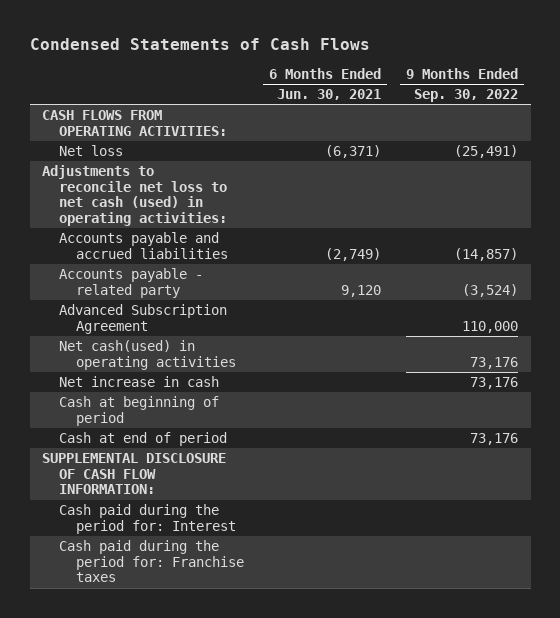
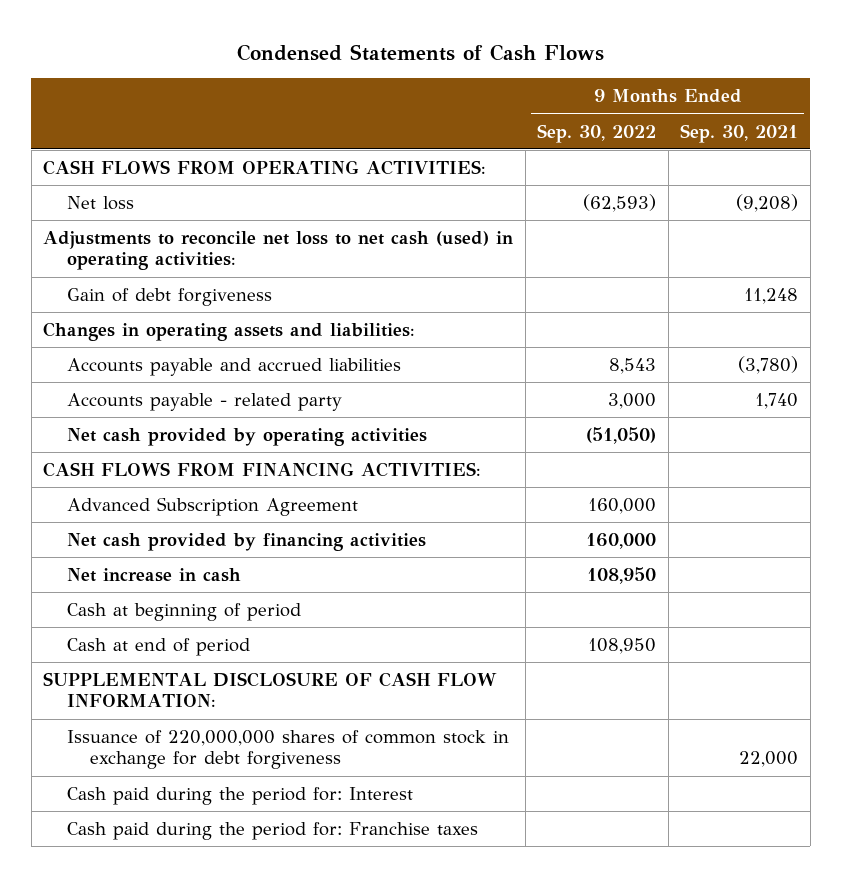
- | 6 Months Ended Jun. 30, 2021 | 9 Months Ended Sep. 30, 2022
+ | 9 Months Ended Sep. 30, 2022 | 9 Months Ended Sep. 30, 2021
- Net loss | (6,371) | (25,491)
+ Net loss | (62,593) | (9,208)
- Accounts payable and accrued liabilities | (2,749) | (14,857)
- Accounts payable - related party | 9,120 | (3,524)
- Advanced Subscription Agreement | | 110,000
- Net cash(used) in operating activities | | 73,176
- Net increase in cash | | 73,176
+ Gain of debt forgiveness | | 11,248
+ Changes in operating assets and liabilities:
+ Accounts payable and accrued liabilities | 8,543 | (3,780)
+ Accounts payable - related party | 3,000 | 1,740
+ Net cash provided by operating activities | (51,050) |
+ CASH FLOWS FROM FINANCING ACTIVITIES:
+ Advanced Subscription Agreement | 160,000 |
+ Net cash provided by financing activities | 160,000 |
+ Net increase in cash | 108,950 |
- Cash at end of period | | 73,176
+ Cash at end of period | 108,950 |
+ Issuance of 220,000,000 shares of common stock in exchange for debt forgiveness | | 22,000

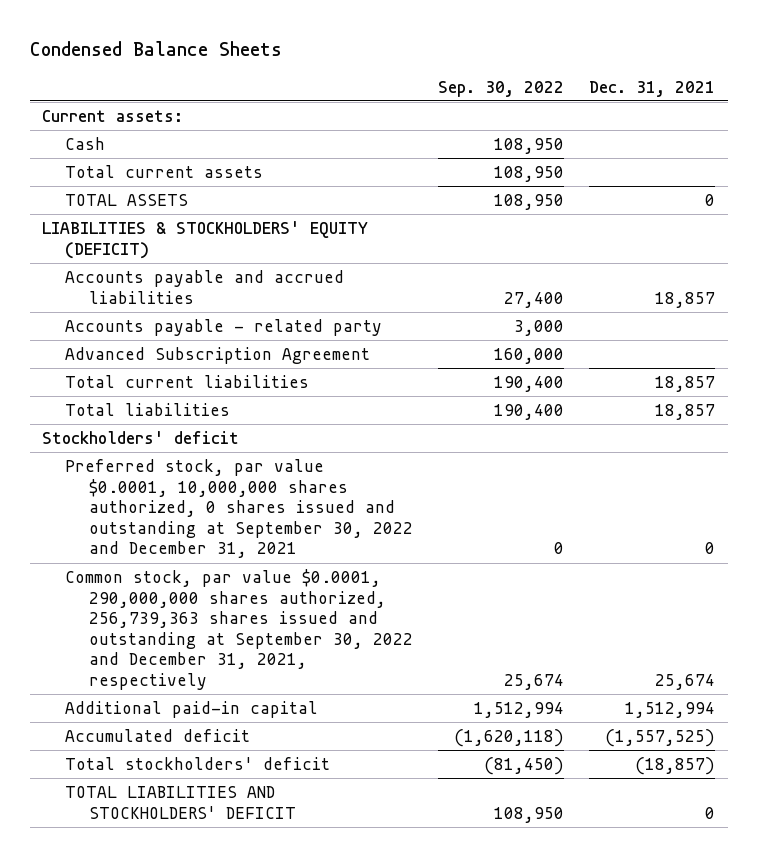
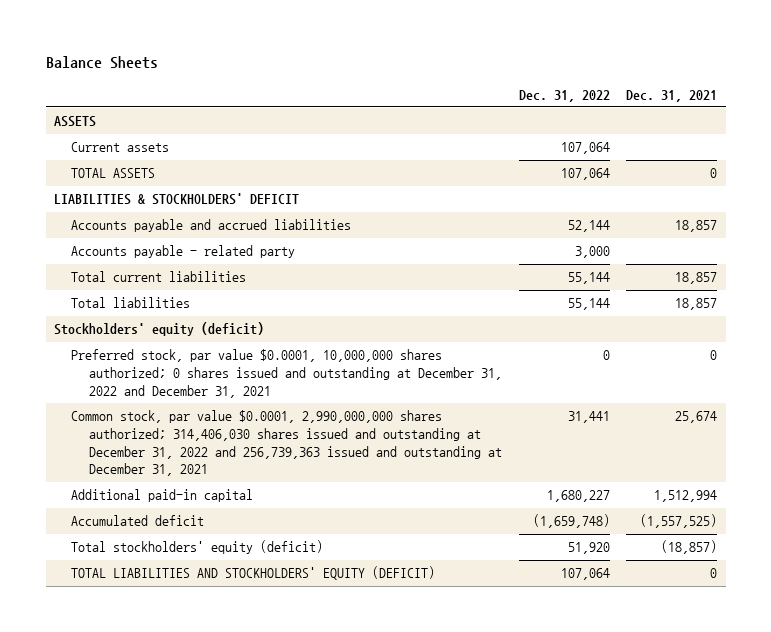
- Condensed Balance Sheets
+ Balance Sheets
- | Sep. 30, 2022 | Dec. 31, 2021
+ | Dec. 31, 2022 | Dec. 31, 2021
- Current assets:
- Cash | 108,950 |
- Total current assets | 108,950 |
+ ASSETS
+ Current assets | 107,064 |
- LIABILITIES & STOCKHOLDERS' EQUITY (DEFICIT)
+ LIABILITIES & STOCKHOLDERS' DEFICIT
- Advanced Subscription Agreement | 160,000 |
- Stockholders' deficit
- Preferred stock, par value $0.0001, 10,000,000 shares authorized, 0 shares issued and outstanding at September 30, 2022 and December 31, 2021 | 0 | 0
- Common stock, par value $0.0001, 290,000,000 shares authorized, 256,739,363 shares issued and outstanding at September 30, 2022 and December 31, 2021, respectively | 25,674 | 25,674
+ Stockholders' equity (deficit)
+ Preferred stock, par value $0.0001, 10,000,000 shares authorized; 0 shares issued and outstanding at December 31, 2022 and December 31, 2021 | 0 | 0
+ Common stock, par value $0.0001, 2,990,000,000 shares authorized; 314,406,030 shares issued and outstanding at December 31, 2022 and 256,739,363 issued and outstanding at December 31, 2021 | 31,441 | 25,674
- Total stockholders' deficit | (81,450) | (18,857)
- TOTAL LIABILITIES AND STOCKHOLDERS' DEFICIT | 108,950 | 0
+ Total stockholders' equity (deficit) | 51,920 | (18,857)
+ TOTAL LIABILITIES AND STOCKHOLDERS' EQUITY (DEFICIT) | 107,064 | 0

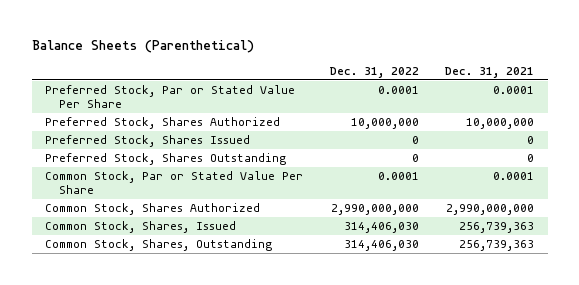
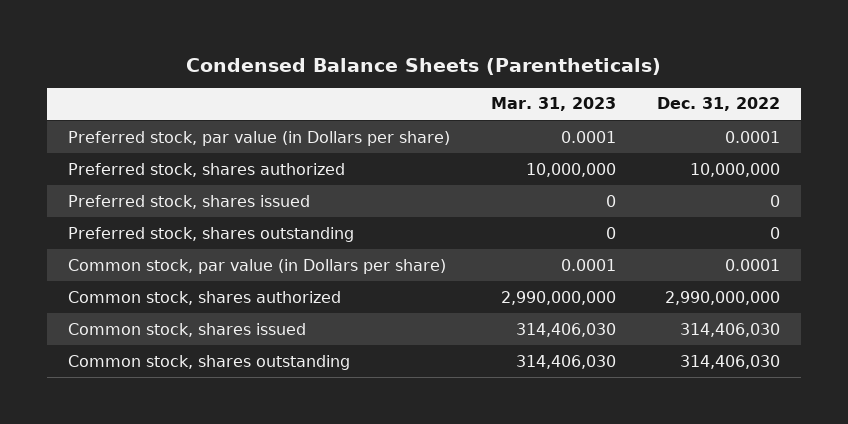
- Balance Sheets (Parenthetical)
+ Condensed Balance Sheets (Parentheticals)
- | Dec. 31, 2022 | Dec. 31, 2021
+ | Mar. 31, 2023 | Dec. 31, 2022
- Preferred Stock, Par or Stated Value Per Share | 0.0001 | 0.0001
- Preferred Stock, Shares Authorized | 10,000,000 | 10,000,000
- Preferred Stock, Shares Issued | 0 | 0
- Preferred Stock, Shares Outstanding | 0 | 0
- Common Stock, Par or Stated Value Per Share | 0.0001 | 0.0001
- Common Stock, Shares Authorized | 2,990,000,000 | 2,990,000,000
- Common Stock, Shares, Issued | 314,406,030 | 256,739,363
- Common Stock, Shares, Outstanding | 314,406,030 | 256,739,363
+ Preferred stock, par value (in Dollars per share) | 0.0001 | 0.0001
+ Preferred stock, shares authorized | 10,000,000 | 10,000,000
+ Preferred stock, shares issued | 0 | 0
+ Preferred stock, shares outstanding | 0 | 0
+ Common stock, par value (in Dollars per share) | 0.0001 | 0.0001
+ Common stock, shares authorized | 2,990,000,000 | 2,990,000,000
+ Common stock, shares issued | 314,406,030 | 314,406,030
+ Common stock, shares outstanding | 314,406,030 | 314,406,030

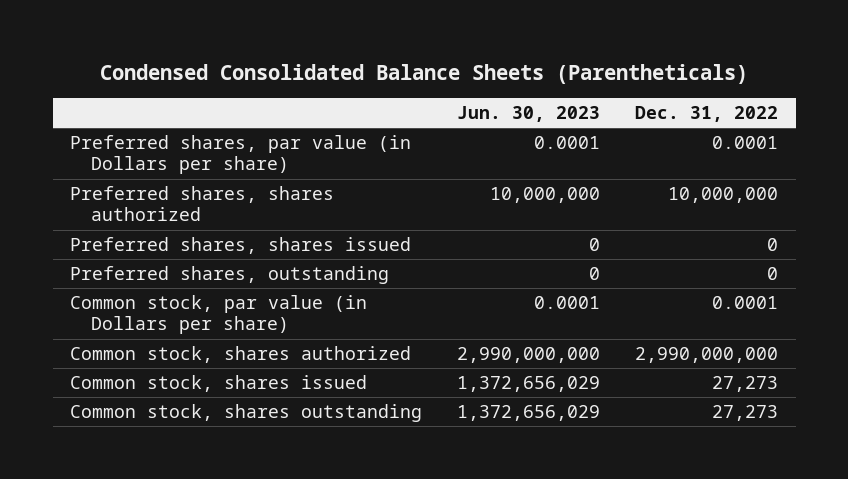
- Condensed Balance Sheets (Parentheticals)
+ Condensed Consolidated Balance Sheets (Parentheticals)
- | Mar. 31, 2023 | Dec. 31, 2022
+ | Jun. 30, 2023 | Dec. 31, 2022
- Preferred stock, par value (in Dollars per share) | 0.0001 | 0.0001
- Preferred stock, shares authorized | 10,000,000 | 10,000,000
- Preferred stock, shares issued | 0 | 0
- Preferred stock, shares outstanding | 0 | 0
+ Preferred shares, par value (in Dollars per share) | 0.0001 | 0.0001
+ Preferred shares, shares authorized | 10,000,000 | 10,000,000
+ Preferred shares, shares issued | 0 | 0
+ Preferred shares, outstanding | 0 | 0
- Common stock, shares issued | 314,406,030 | 314,406,030
- Common stock, shares outstanding | 314,406,030 | 314,406,030
+ Common stock, shares issued | 1,372,656,029 | 27,273
+ Common stock, shares outstanding | 1,372,656,029 | 27,273

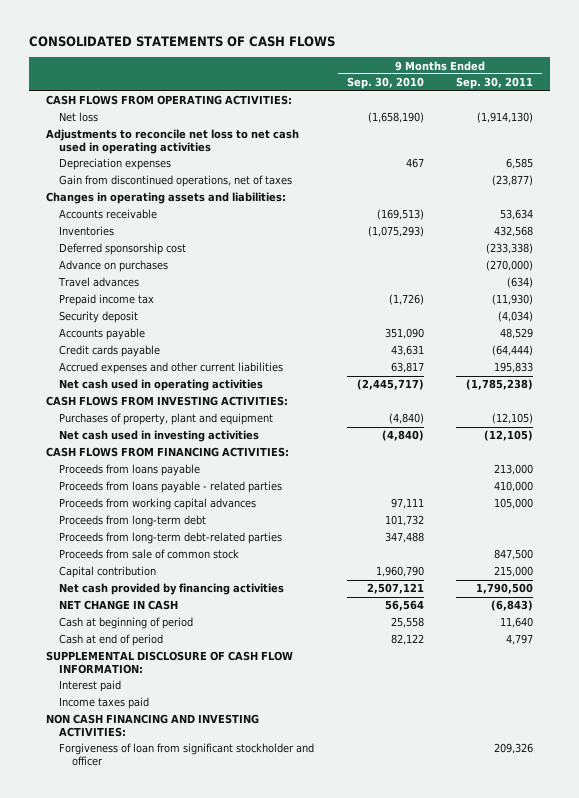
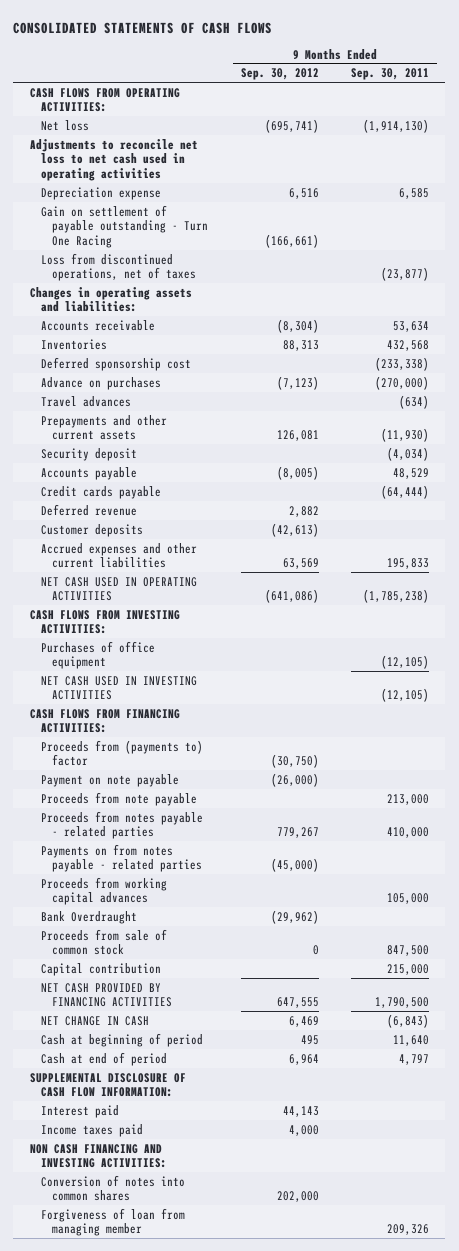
- | 9 Months Ended Sep. 30, 2010 | 9 Months Ended Sep. 30, 2011
+ | 9 Months Ended Sep. 30, 2012 | 9 Months Ended Sep. 30, 2011
- Depreciation expenses | 467 | 6,585
- Gain from discontinued operations, net of taxes | | (23,877)
+ Depreciation expense | 6,516 | 6,585
+ Gain on settlement of payable outstanding - Turn One Racing | (166,661) |
+ Loss from discontinued operations, net of taxes | | (23,877)
- Prepaid income tax | (1,726) | (11,930)
+ Prepayments and other current assets | 126,081 | (11,930)
+ Deferred revenue | 2,882 |
+ Customer deposits | (42,613) |
- Net cash used in operating activities | (2,445,717) | (1,785,238)
+ NET CASH USED IN OPERATING ACTIVITIES | (641,086) | (1,785,238)
- Purchases of property, plant and equipment | (4,840) | (12,105)
- Net cash used in investing activities | (4,840) | (12,105)
+ Purchases of office equipment | | (12,105)
+ NET CASH USED IN INVESTING ACTIVITIES | | (12,105)
- Proceeds from loans payable | | 213,000
- Proceeds from loans payable - related parties | | 410,000
+ Proceeds from (payments to) factor | (30,750) |
+ Payment on note payable | (26,000) |
+ Proceeds from note payable | | 213,000
+ Proceeds from notes payable - related parties | 779,267 | 410,000
+ Payments on from notes payable - related parties | (45,000) |
- Proceeds from long-term debt | 101,732 |
- Proceeds from long-term debt-related parties | 347,488 |
+ Bank Overdraught | (29,962) |
- Net cash provided by financing activities | 2,507,121 | 1,790,500
+ NET CASH PROVIDED BY FINANCING ACTIVITIES | 647,555 | 1,790,500
- Forgiveness of loan from significant stockholder and officer | | 209,326
+ Conversion of notes into common shares | 202,000 |
+ Forgiveness of loan from managing member | | 209,326

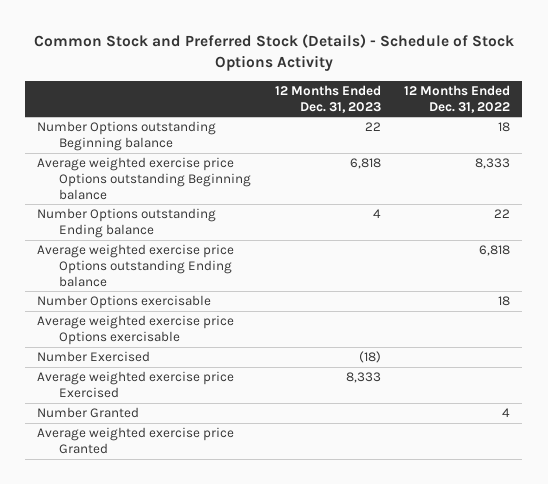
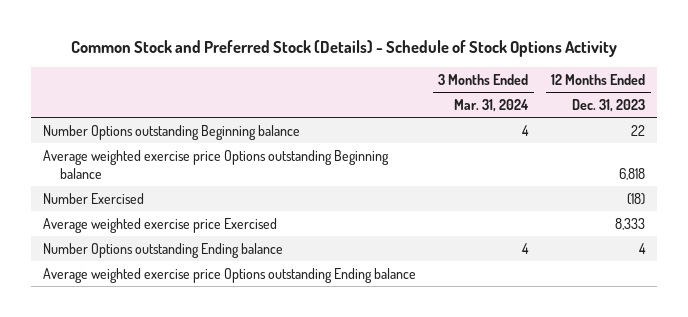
- | 12 Months Ended Dec. 31, 2023 | 12 Months Ended Dec. 31, 2022
+ | 3 Months Ended Mar. 31, 2024 | 12 Months Ended Dec. 31, 2023
- Number Options exercisable | | 18
- Average weighted exercise price Options exercisable
- Number Granted | | 4
- Average weighted exercise price Granted
moved down: Number Options outstanding Ending balance | 4 | 4
moved down: Average weighted exercise price Options outstanding Ending balance

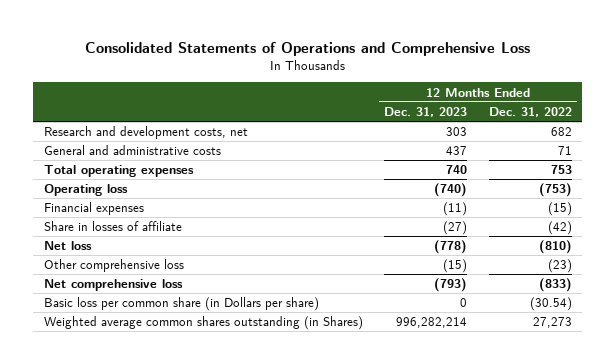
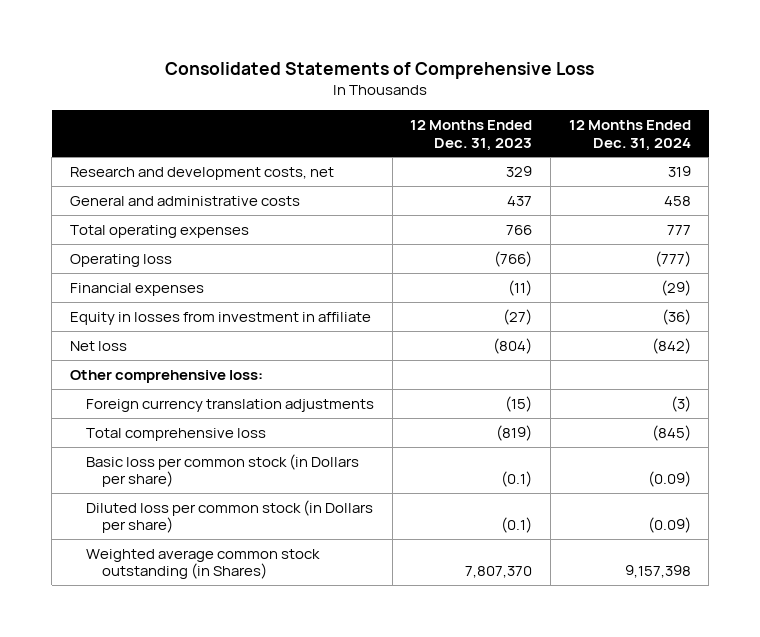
- Consolidated Statements of Operations and Comprehensive Loss
+ Consolidated Statements of Comprehensive Loss
- | 12 Months Ended Dec. 31, 2023 | 12 Months Ended Dec. 31, 2022
+ | 12 Months Ended Dec. 31, 2023 | 12 Months Ended Dec. 31, 2024
- Research and development costs, net | 303 | 682
+ Research and development costs, net | 329 | 319
- Total operating expenses | 740 | 753
- Operating loss | (740) | (753)
+ Total operating expenses | 766 | 777
+ Operating loss | (766) | (777)
- Share in losses of affiliate | (27) | (42)
- Net loss | (778) | (810)
- Other comprehensive loss | (15) | (23)
- Net comprehensive loss | (793) | (833)
- Basic loss per common share (in Dollars per share) | 0 | (30.54)
- Weighted average common shares outstanding (in Shares) | 996,282,214 | 27,273
+ Equity in losses from investment in affiliate | (27) | (36)
+ Net loss | (804) | (842)
+ Other comprehensive loss:
+ Foreign currency translation adjustments | (15) | (3)
+ Total comprehensive loss | (819) | (845)
+ Basic loss per common stock (in Dollars per share) | (0.1) | (0.09)
+ Diluted loss per common stock (in Dollars per share) | (0.1) | (0.09)
+ Weighted average common stock outstanding (in Shares) | 7,807,370 | 9,157,398

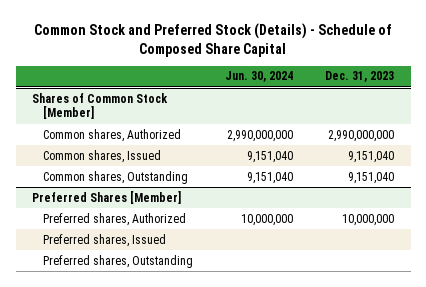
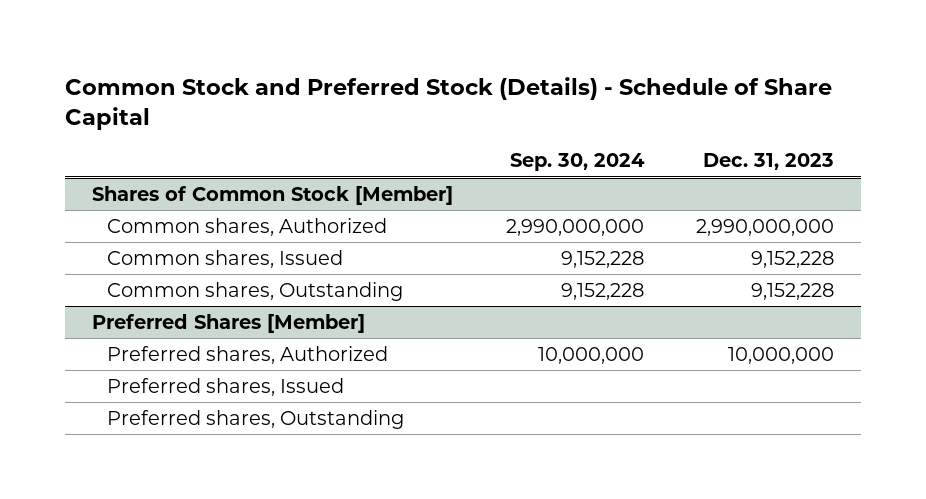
- Common Stock and Preferred Stock (Details) - Schedule of Composed Share Capital
+ Common Stock and Preferred Stock (Details) - Schedule of Share Capital
- | Jun. 30, 2024 | Dec. 31, 2023
+ | Sep. 30, 2024 | Dec. 31, 2023
@ Shares of Common Stock [Member]
- Common shares, Issued | 9,151,040 | 9,151,040
- Common shares, Outstanding | 9,151,040 | 9,151,040
+ Common shares, Issued | 9,152,228 | 9,152,228
+ Common shares, Outstanding | 9,152,228 | 9,152,228

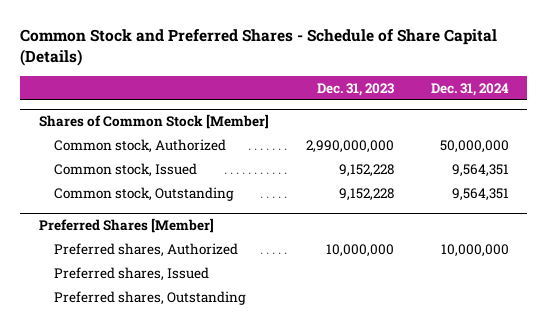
- Common Stock and Preferred Stock (Details) - Schedule of Share Capital
+ Common Stock and Preferred Shares - Schedule of Share Capital (Details)
- | Sep. 30, 2024 | Dec. 31, 2023
+ | Dec. 31, 2023 | Dec. 31, 2024
@ Shares of Common Stock [Member]
- Common shares, Authorized | 2,990,000,000 | 2,990,000,000
- Common shares, Issued | 9,152,228 | 9,152,228
- Common shares, Outstanding | 9,152,228 | 9,152,228
+ Common stock, Authorized | 2,990,000,000 | 50,000,000
+ Common stock, Issued | 9,152,228 | 9,564,351
+ Common stock, Outstanding | 9,152,228 | 9,564,351

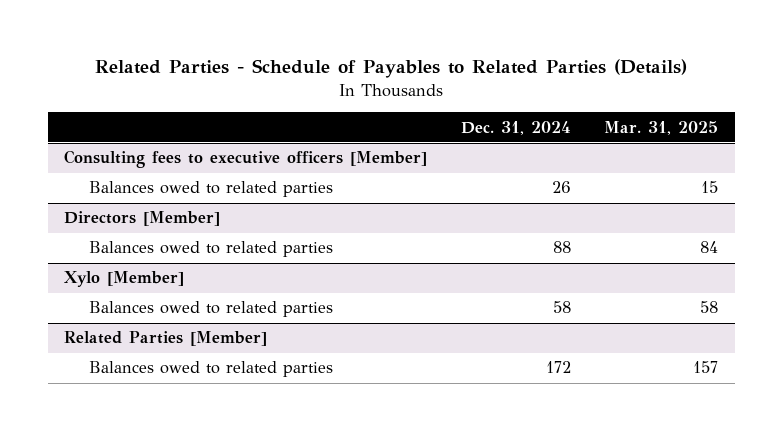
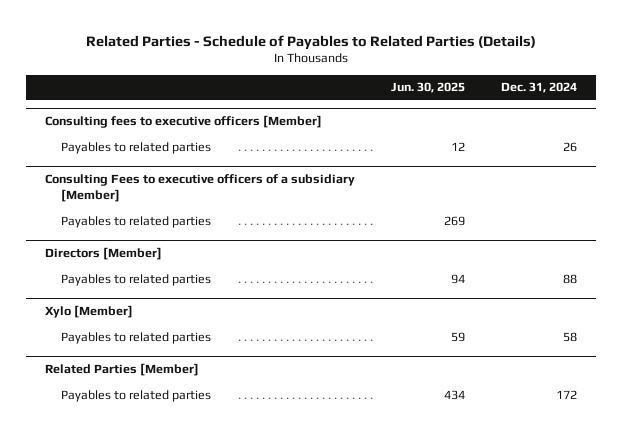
- | Dec. 31, 2024 | Mar. 31, 2025
+ | Jun. 30, 2025 | Dec. 31, 2024
@ Consulting fees to executive officers [Member]
- Balances owed to related parties | 26 | 15
+ Payables to related parties | 12 | 26
+ Consulting Fees to executive officers of a subsidiary [Member]
+ Payables to related parties | 269 |
@ Directors [Member]
- Balances owed to related parties | 88 | 84
+ Payables to related parties | 94 | 88
@ Xylo [Member]
- Balances owed to related parties | 58 | 58
+ Payables to related parties | 59 | 58
@ Related Parties [Member]
- Balances owed to related parties | 172 | 157
+ Payables to related parties | 434 | 172

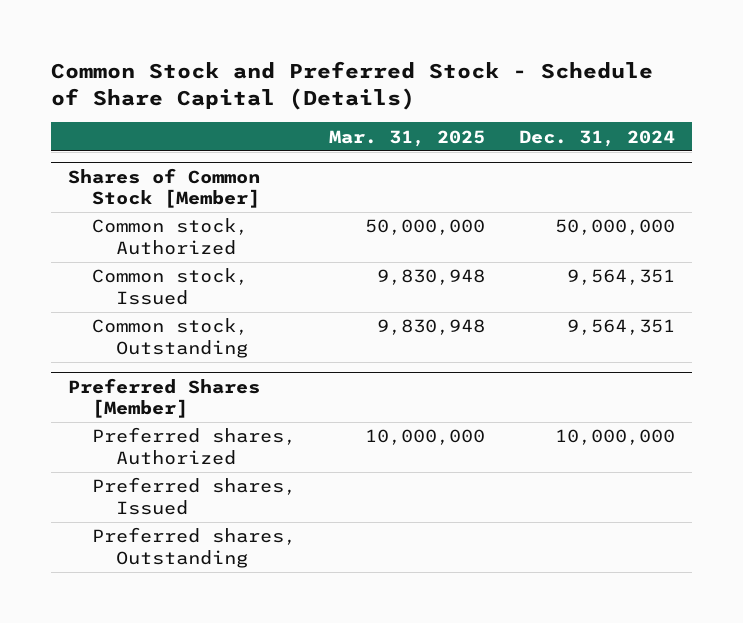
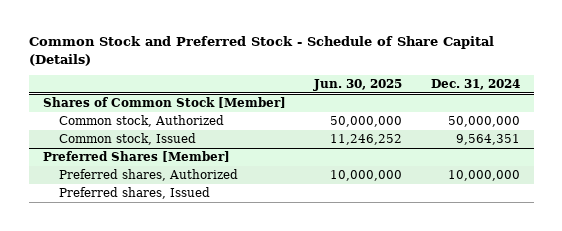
- | Mar. 31, 2025 | Dec. 31, 2024
+ | Jun. 30, 2025 | Dec. 31, 2024
@ Shares of Common Stock [Member]
- Common stock, Outstanding | 9,830,948 | 9,564,351
@ Preferred Shares [Member]
- Preferred shares, Outstanding

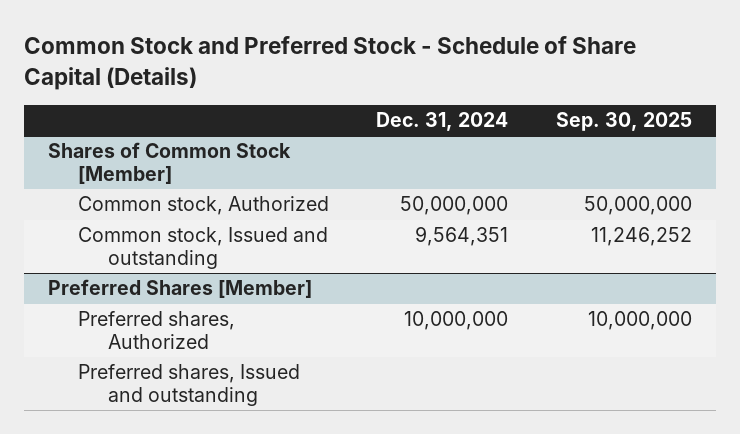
- | Jun. 30, 2025 | Dec. 31, 2024
+ | Dec. 31, 2024 | Sep. 30, 2025
@ Shares of Common Stock [Member]
- Common stock, Issued | 11,246,252 | 9,564,351
+ Common stock, Issued and outstanding | 9,564,351 | 11,246,252
@ Preferred Shares [Member]
- Preferred shares, Issued
+ Preferred shares, Issued and outstanding

